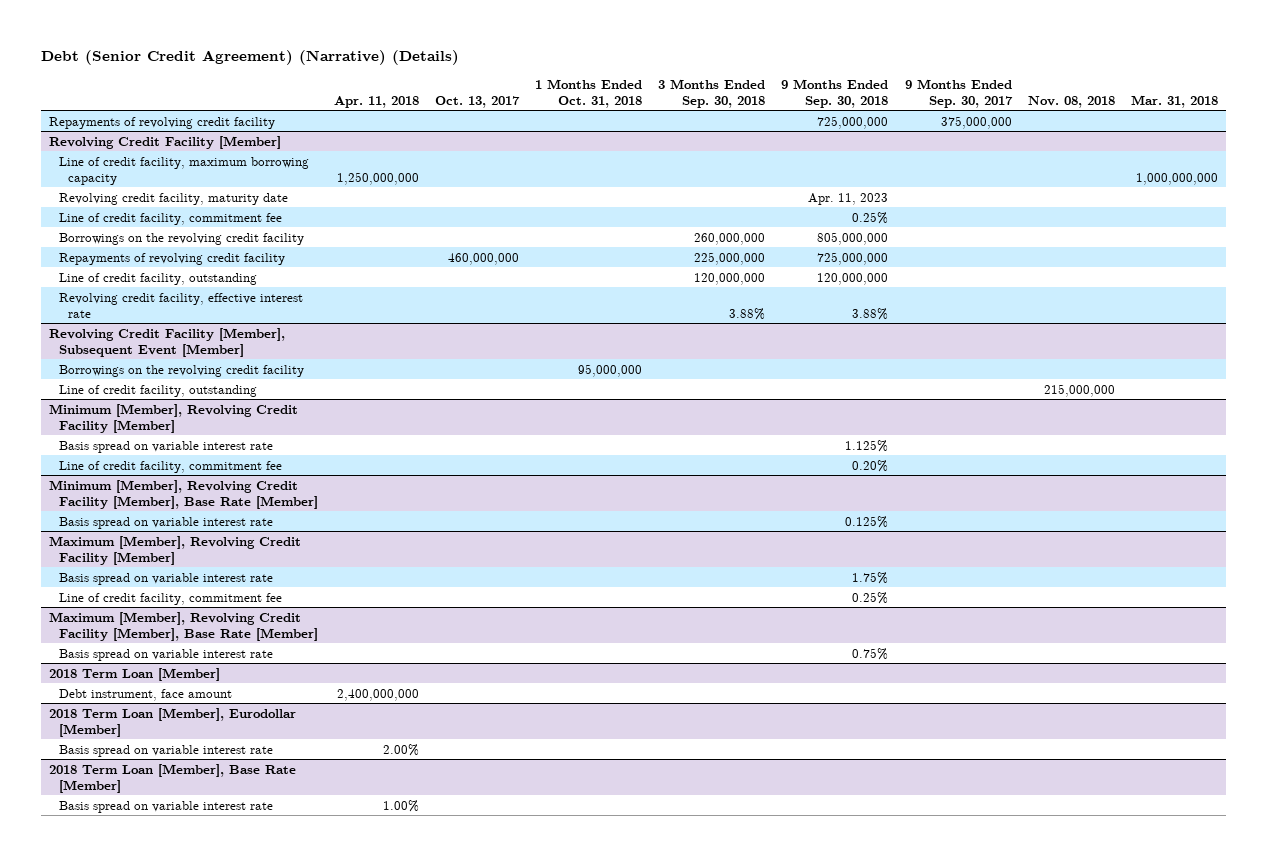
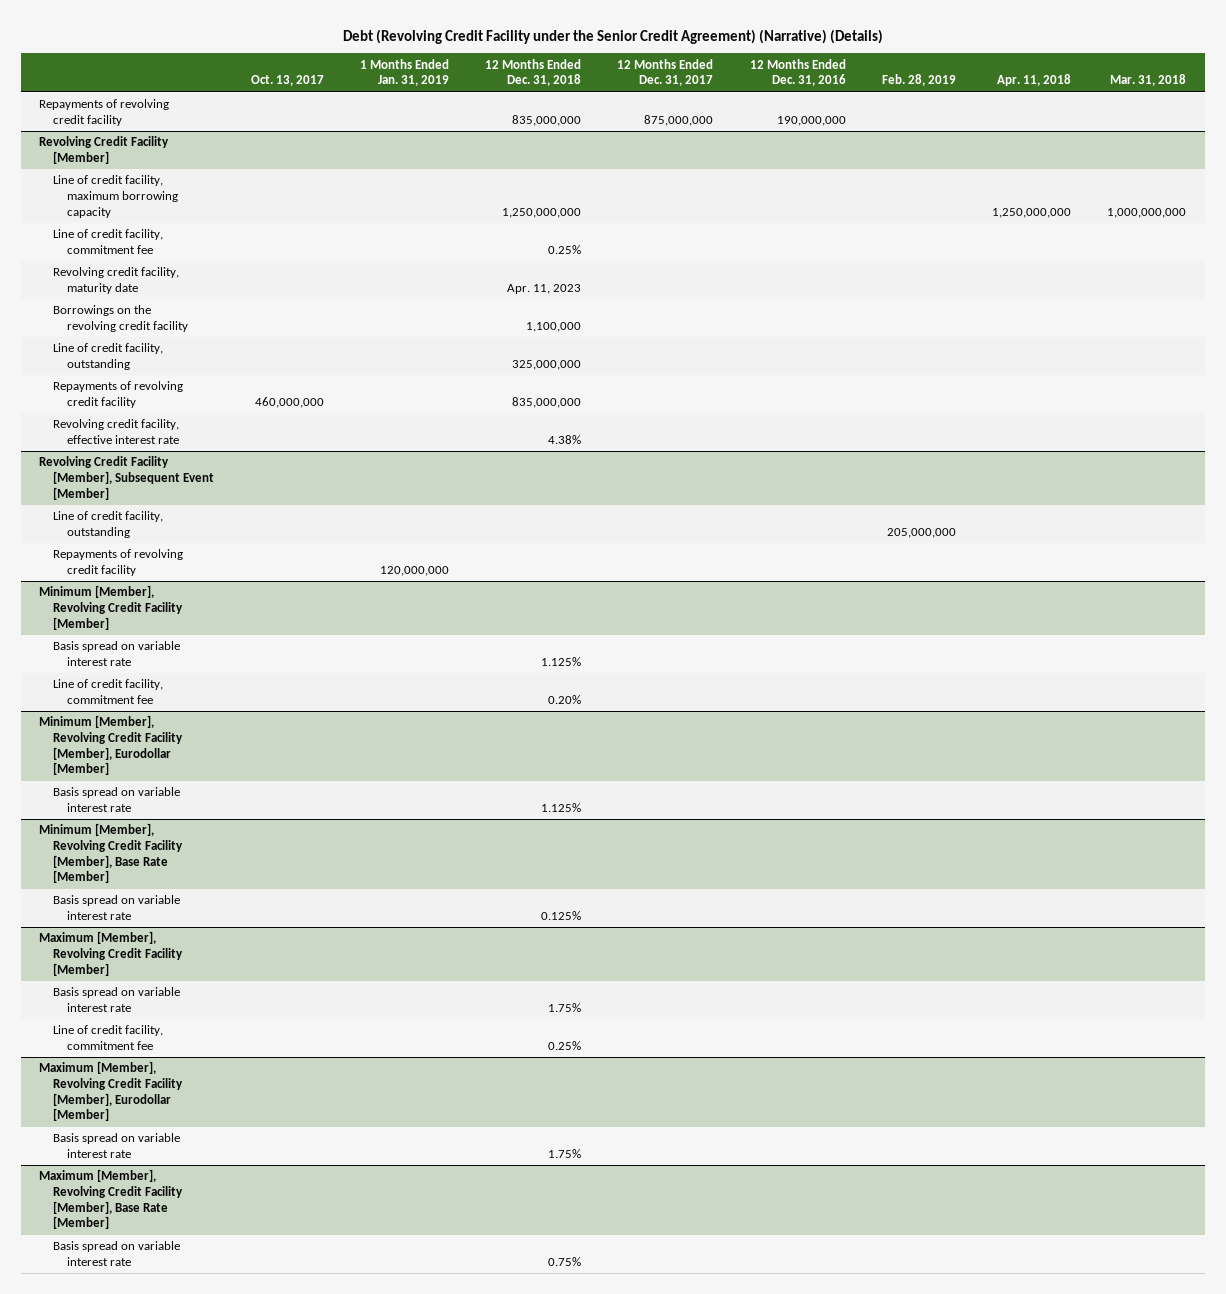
- Debt (Senior Credit Agreement) (Narrative) (Details)
+ Debt (Revolving Credit Facility under the Senior Credit Agreement) (Narrative) (Details)
- | Apr. 11, 2018 | Oct. 13, 2017 | 1 Months Ended Oct. 31, 2018 | 3 Months Ended Sep. 30, 2018 | 9 Months Ended Sep. 30, 2018 | 9 Months Ended Sep. 30, 2017 | Nov. 08, 2018 | Mar. 31, 2018
+ | Oct. 13, 2017 | 1 Months Ended Jan. 31, 2019 | 12 Months Ended Dec. 31, 2018 | 12 Months Ended Dec. 31, 2017 | 12 Months Ended Dec. 31, 2016 | Feb. 28, 2019 | Apr. 11, 2018 | Mar. 31, 2018
@ Revolving Credit Facility [Member]
moved down: Revolving credit facility, maturity date | | | Apr. 11, 2023 | | | | |
moved down: Repayments of revolving credit facility | 460,000,000 | | 835,000,000 | | | | |
@ Revolving Credit Facility [Member], Subsequent Event [Member]
- Borrowings on the revolving credit facility | | | 95,000,000 | | | | |
+ Repayments of revolving credit facility | | 120,000,000 | | | | | |
+ Minimum [Member], Revolving Credit Facility [Member], Eurodollar [Member]
+ Basis spread on variable interest rate | | | 1.125% | | | | |
+ Maximum [Member], Revolving Credit Facility [Member], Eurodollar [Member]
+ Basis spread on variable interest rate | | | 1.75% | | | | |
- 2018 Term Loan [Member]
- Debt instrument, face amount | 2,400,000,000 | | | | | | |
- 2018 Term Loan [Member], Eurodollar [Member]
- Basis spread on variable interest rate | 2.00% | | | | | | |
- 2018 Term Loan [Member], Base Rate [Member]
- Basis spread on variable interest rate | 1.00% | | | | | | |

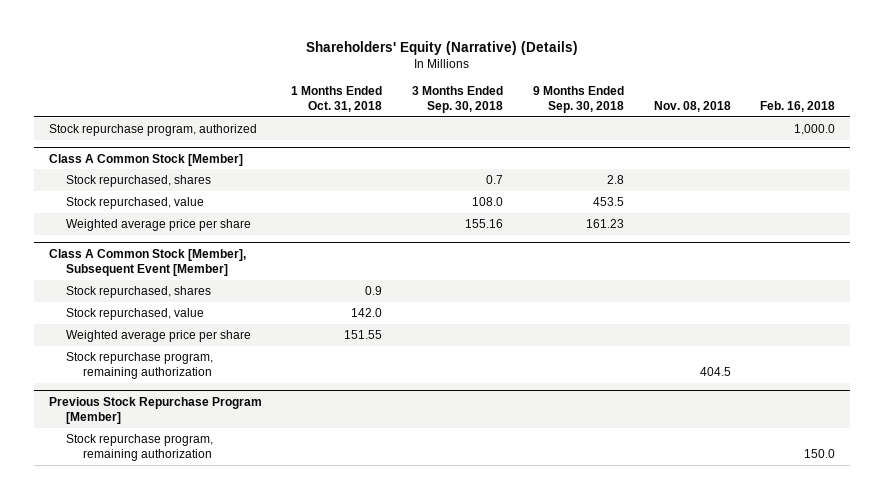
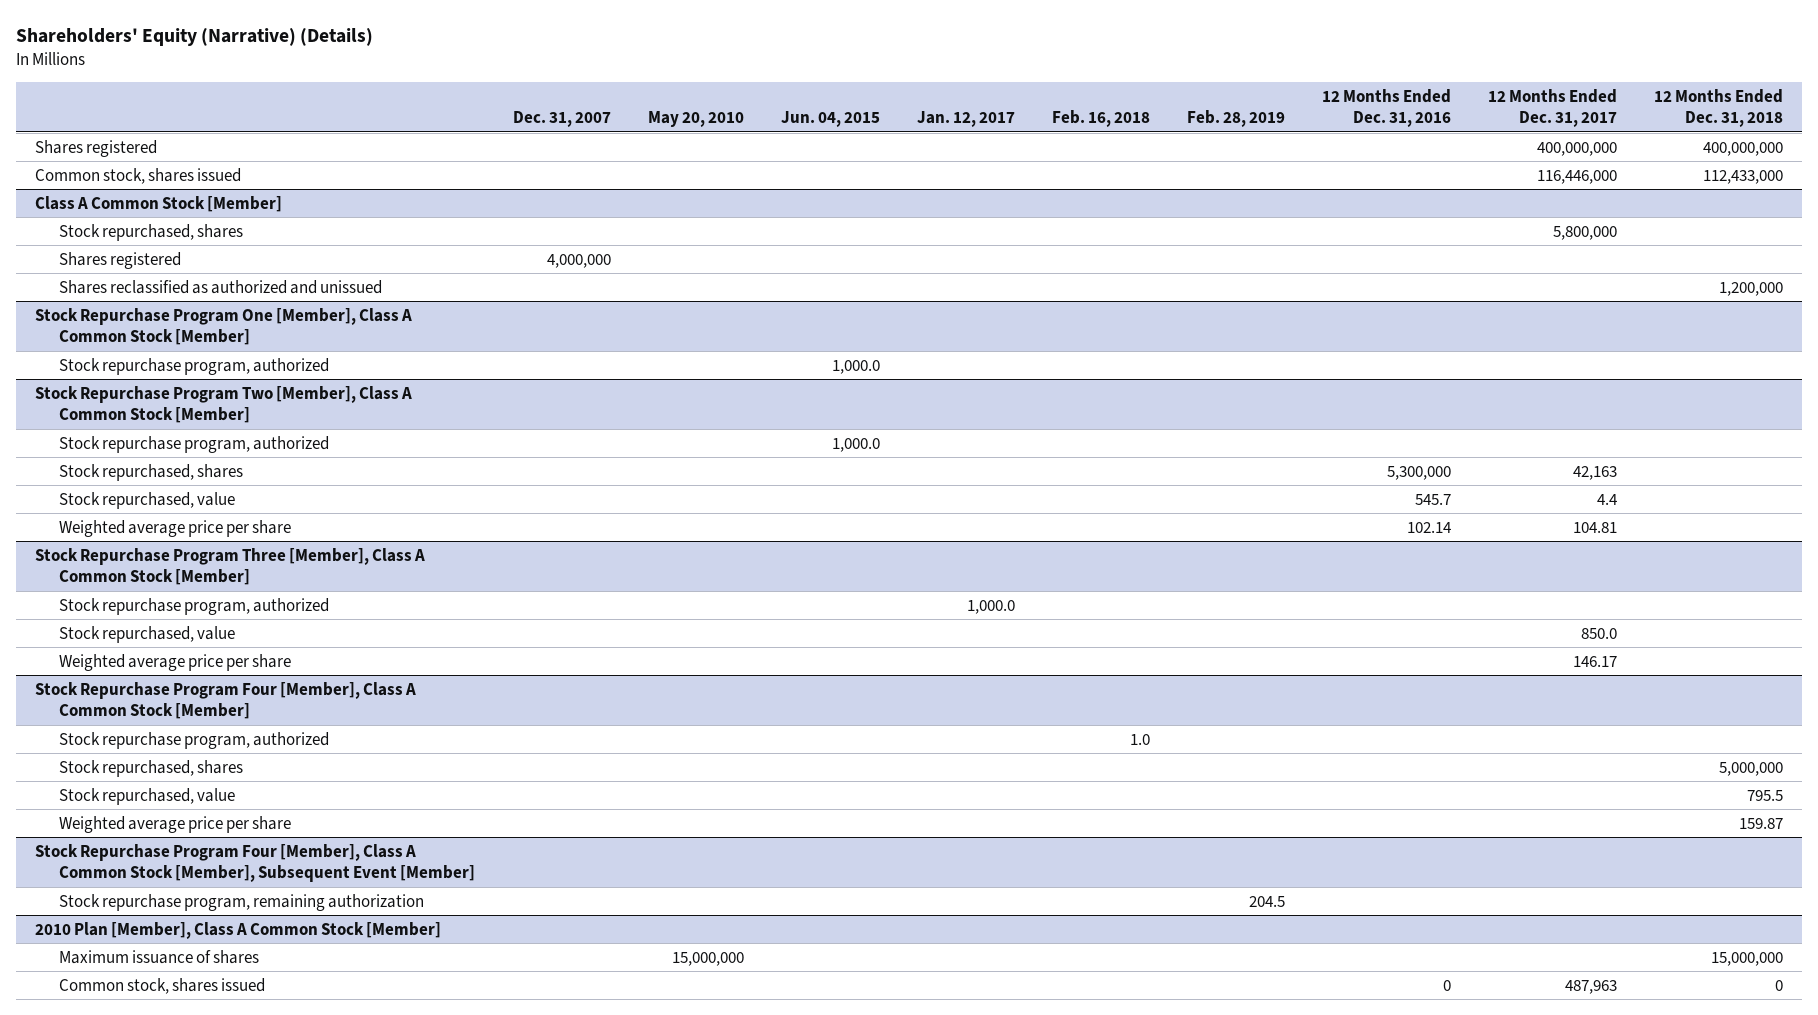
- | 1 Months Ended Oct. 31, 2018 | 3 Months Ended Sep. 30, 2018 | 9 Months Ended Sep. 30, 2018 | Nov. 08, 2018 | Feb. 16, 2018
+ | Dec. 31, 2007 | May 20, 2010 | Jun. 04, 2015 | Jan. 12, 2017 | Feb. 16, 2018 | Feb. 28, 2019 | 12 Months Ended Dec. 31, 2016 | 12 Months Ended Dec. 31, 2017 | 12 Months Ended Dec. 31, 2018
- Stock repurchase program, authorized | | | | | 1,000.0
+ Shares registered | | | | | | | | 400,000,000 | 400,000,000
+ Common stock, shares issued | | | | | | | | 116,446,000 | 112,433,000
@ Class A Common Stock [Member]
- Stock repurchased, value | | 108.0 | 453.5 | |
- Weighted average price per share | | 155.16 | 161.23 | |
- Class A Common Stock [Member], Subsequent Event [Member]
- Stock repurchased, shares | 0.9 | | | |
- Stock repurchased, value | 142.0 | | | |
- Weighted average price per share | 151.55 | | | |
@ Class A Common Stock [Member]
+ Shares registered | 4,000,000 | | | | | | | |
+ Shares reclassified as authorized and unissued | | | | | | | | | 1,200,000
+ Stock Repurchase Program One [Member], Class A Common Stock [Member]
+ Stock repurchase program, authorized | | | 1,000.0 | | | | | |
+ Stock Repurchase Program Two [Member], Class A Common Stock [Member]
+ Stock repurchase program, authorized | | | 1,000.0 | | | | | |
+ Stock repurchased, shares | | | | | | | 5,300,000 | 42,163 |
+ Stock repurchased, value | | | | | | | 545.7 | 4.4 |
+ Weighted average price per share | | | | | | | 102.14 | 104.81 |
+ Stock Repurchase Program Three [Member], Class A Common Stock [Member]
+ Stock repurchase program, authorized | | | | 1,000.0 | | | | |
+ Stock repurchased, value | | | | | | | | 850.0 |
+ Weighted average price per share | | | | | | | | 146.17 |
+ Stock Repurchase Program Four [Member], Class A Common Stock [Member]
+ Stock repurchase program, authorized | | | | | 1.0 | | | |
+ Stock repurchased, shares | | | | | | | | | 5,000,000
+ Stock repurchased, value | | | | | | | | | 795.5
+ Weighted average price per share | | | | | | | | | 159.87
+ Stock Repurchase Program Four [Member], Class A Common Stock [Member], Subsequent Event [Member]
- Previous Stock Repurchase Program [Member]
- Stock repurchase program, remaining authorization | | | | | 150.0
+ 2010 Plan [Member], Class A Common Stock [Member]
+ Maximum issuance of shares | | 15,000,000 | | | | | | | 15,000,000
+ Common stock, shares issued | | | | | | | 0 | 487,963 | 0

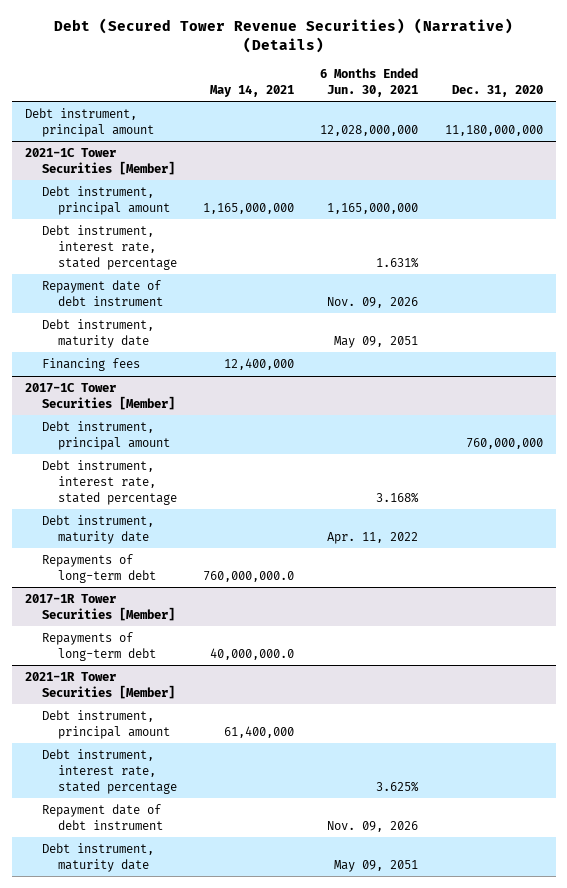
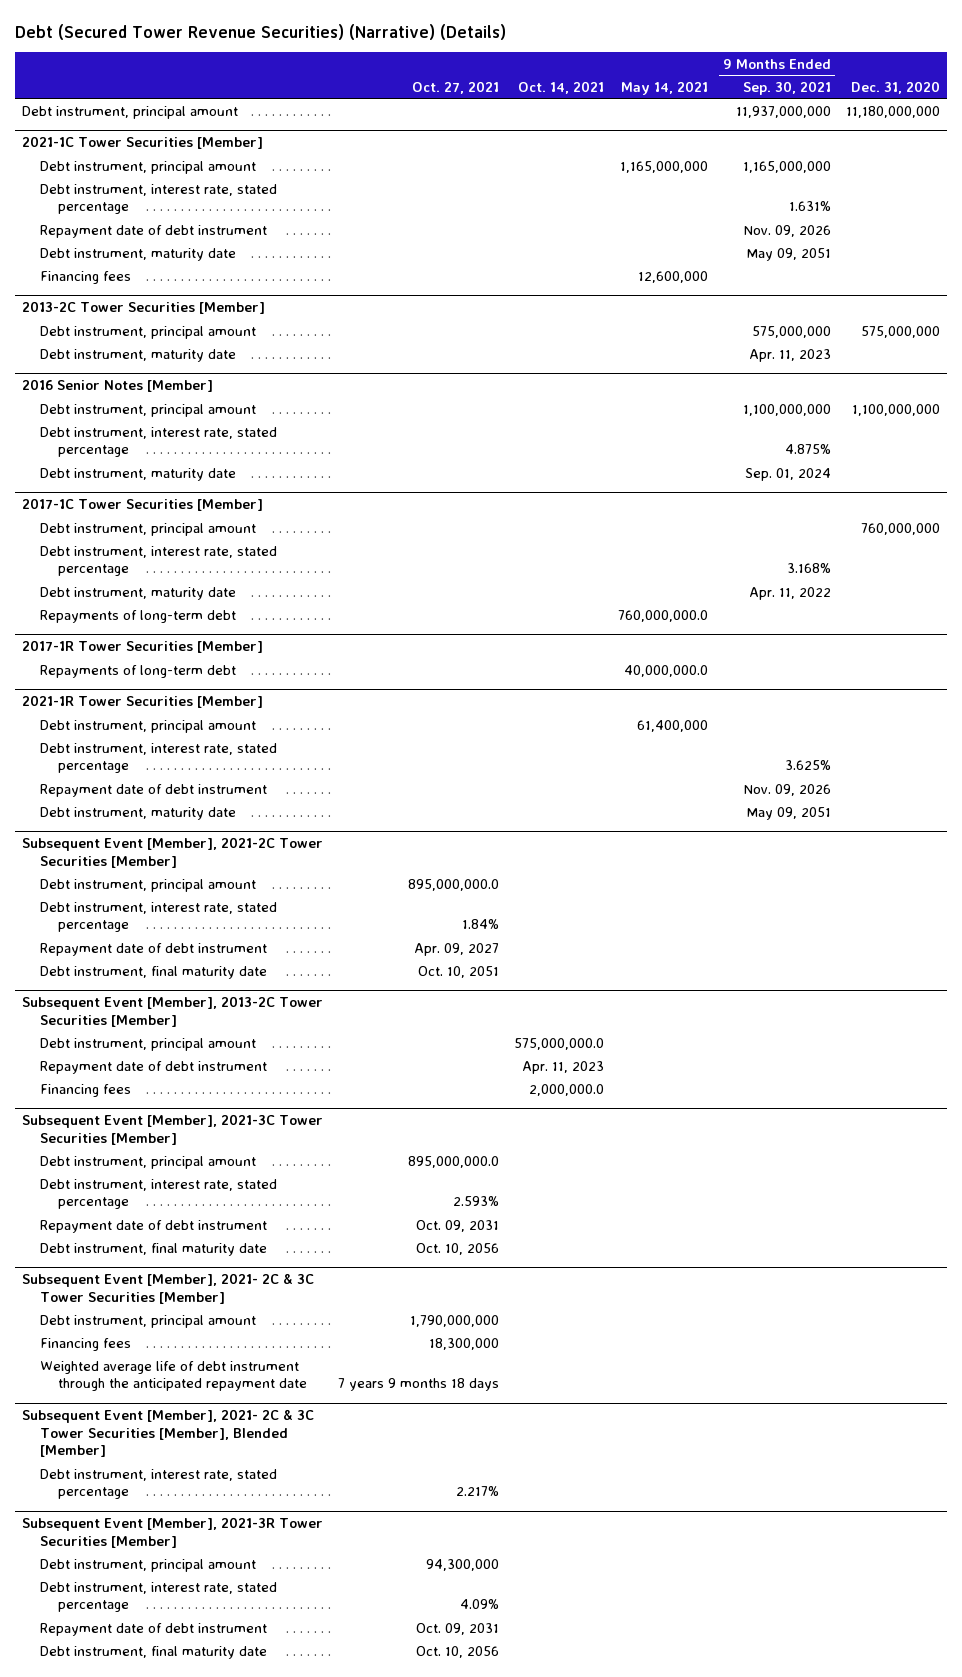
- | May 14, 2021 | 6 Months Ended Jun. 30, 2021 | Dec. 31, 2020
+ | Oct. 27, 2021 | Oct. 14, 2021 | May 14, 2021 | 9 Months Ended Sep. 30, 2021 | Dec. 31, 2020
@ 2021-1C Tower Securities [Member]
- Financing fees | 12,400,000 | |
+ Financing fees | | | 12,600,000 | |
+ 2013-2C Tower Securities [Member]
+ Debt instrument, principal amount | | | | 575,000,000 | 575,000,000
+ Debt instrument, maturity date | | | | Apr. 11, 2023 |
+ 2016 Senior Notes [Member]
+ Debt instrument, principal amount | | | | 1,100,000,000 | 1,100,000,000
+ Debt instrument, interest rate, stated percentage | | | | 4.875% |
+ Debt instrument, maturity date | | | | Sep. 01, 2024 |
+ Subsequent Event [Member], 2021-2C Tower Securities [Member]
+ Debt instrument, principal amount | 895,000,000.0 | | | |
+ Debt instrument, interest rate, stated percentage | 1.84% | | | |
+ Repayment date of debt instrument | Apr. 09, 2027 | | | |
+ Debt instrument, final maturity date | Oct. 10, 2051 | | | |
+ Subsequent Event [Member], 2013-2C Tower Securities [Member]
+ Debt instrument, principal amount | | 575,000,000.0 | | |
+ Repayment date of debt instrument | | Apr. 11, 2023 | | |
+ Financing fees | | 2,000,000.0 | | |
+ Subsequent Event [Member], 2021-3C Tower Securities [Member]
+ Debt instrument, principal amount | 895,000,000.0 | | | |
+ Debt instrument, interest rate, stated percentage | 2.593% | | | |
+ Repayment date of debt instrument | Oct. 09, 2031 | | | |
+ Debt instrument, final maturity date | Oct. 10, 2056 | | | |
+ Subsequent Event [Member], 2021- 2C & 3C Tower Securities [Member]
+ Debt instrument, principal amount | 1,790,000,000 | | | |
+ Financing fees | 18,300,000 | | | |
+ Weighted average life of debt instrument through the anticipated repayment date | 7 years 9 months 18 days | | | |
+ Subsequent Event [Member], 2021- 2C & 3C Tower Securities [Member], Blended [Member]
+ Debt instrument, interest rate, stated percentage | 2.217% | | | |
+ Subsequent Event [Member], 2021-3R Tower Securities [Member]
+ Debt instrument, principal amount | 94,300,000 | | | |
+ Debt instrument, interest rate, stated percentage | 4.09% | | | |
+ Repayment date of debt instrument | Oct. 09, 2031 | | | |
+ Debt instrument, final maturity date | Oct. 10, 2056 | | | |

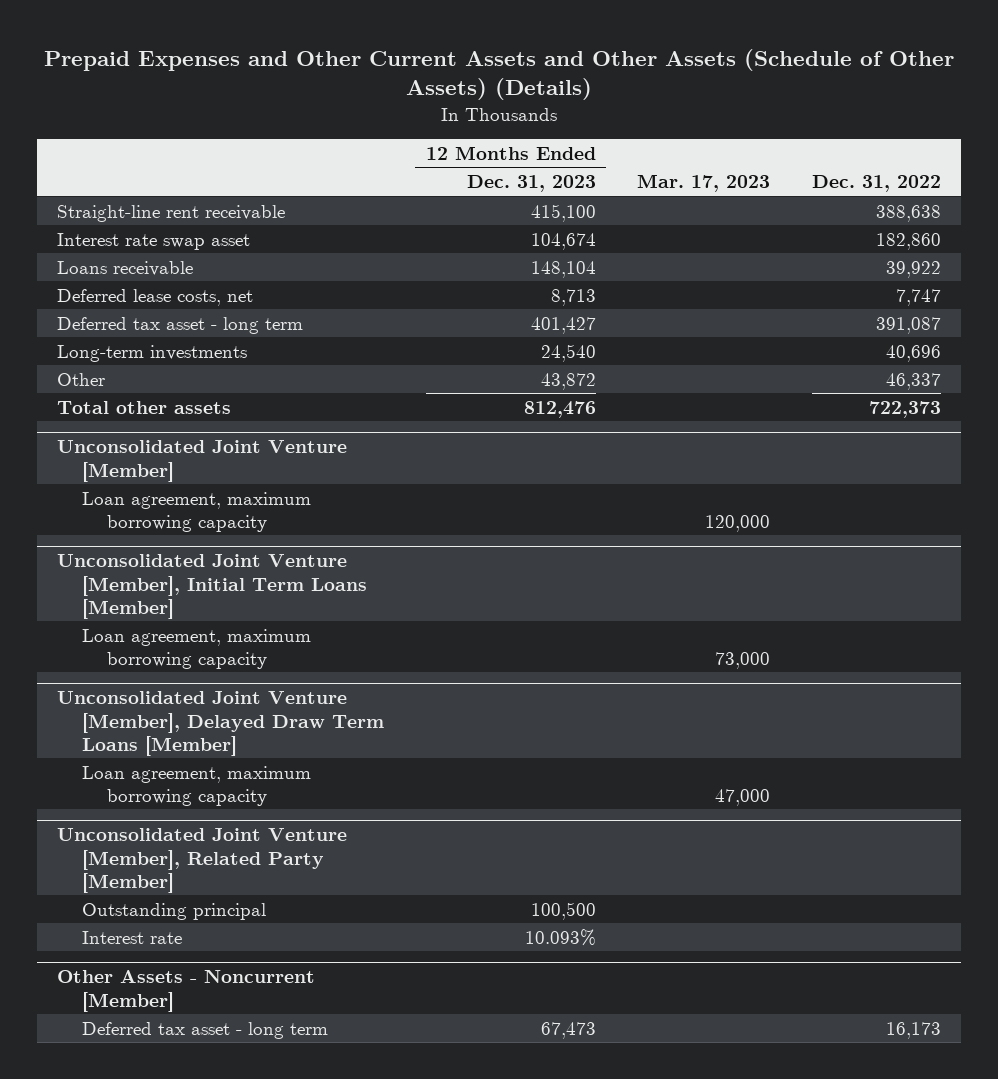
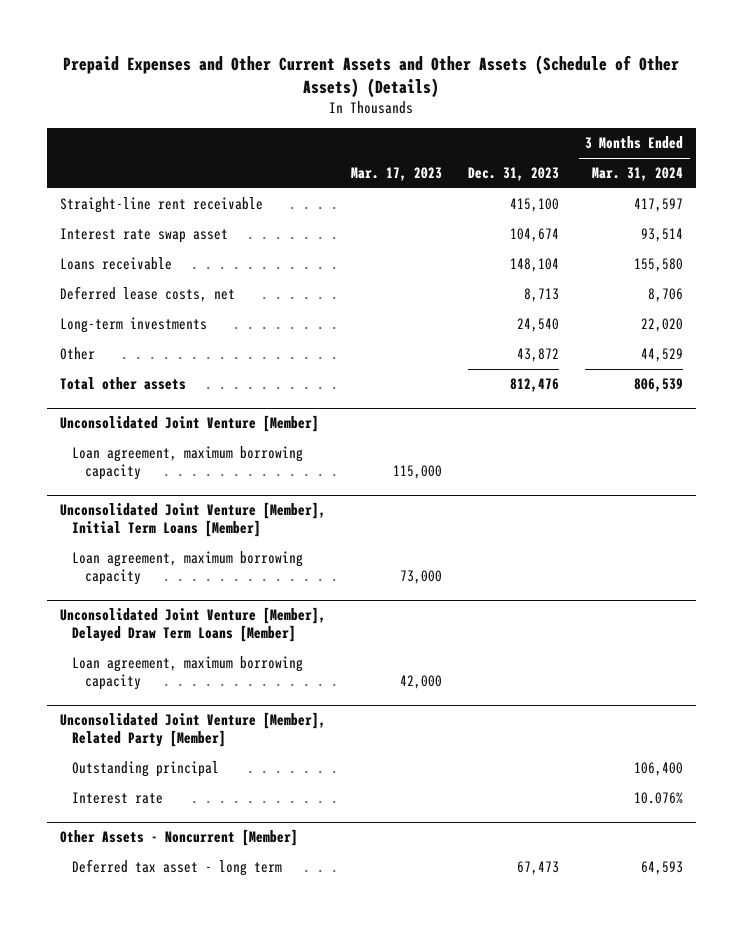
- | 12 Months Ended Dec. 31, 2023 | Mar. 17, 2023 | Dec. 31, 2022
+ | Mar. 17, 2023 | Dec. 31, 2023 | 3 Months Ended Mar. 31, 2024
- Deferred tax asset - long term | 401,427 | | 391,087
@ Unconsolidated Joint Venture [Member]
- Loan agreement, maximum borrowing capacity | | 120,000 |
+ Loan agreement, maximum borrowing capacity | 115,000 | |
@ Unconsolidated Joint Venture [Member], Delayed Draw Term Loans [Member]
- Loan agreement, maximum borrowing capacity | | 47,000 |
+ Loan agreement, maximum borrowing capacity | 42,000 | |

